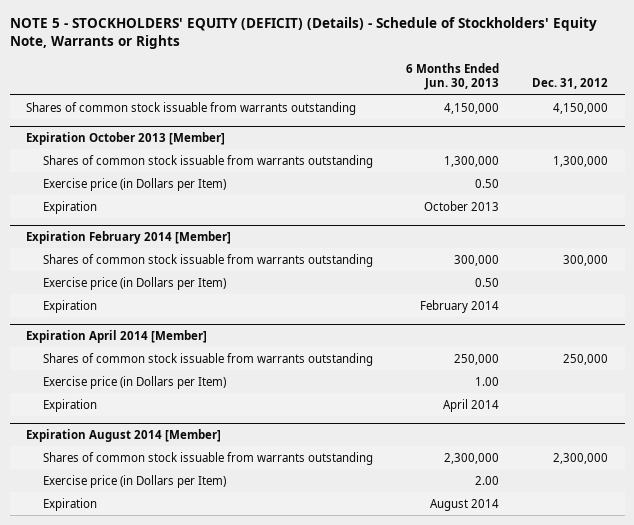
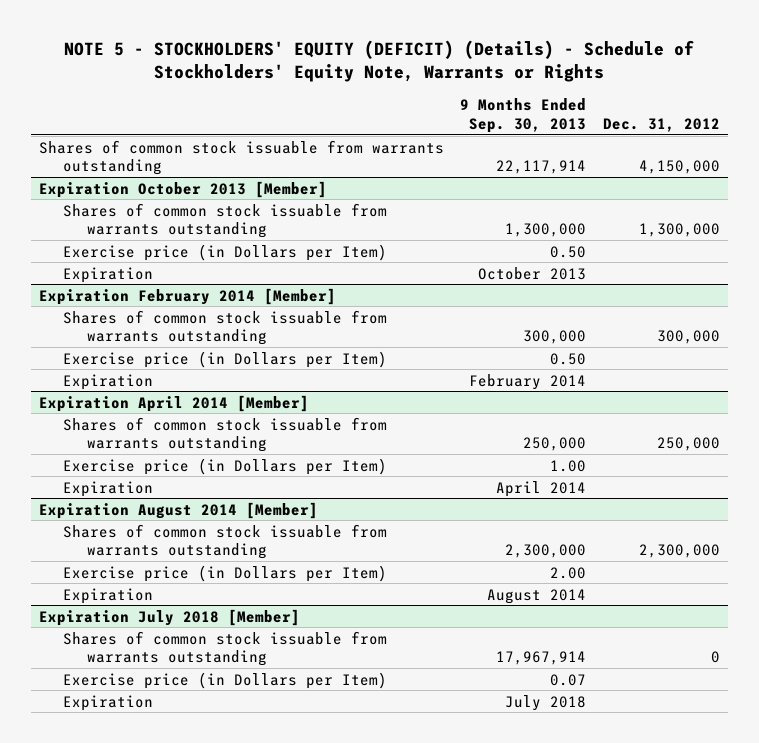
- | 6 Months Ended Jun. 30, 2013 | Dec. 31, 2012
+ | 9 Months Ended Sep. 30, 2013 | Dec. 31, 2012
+ Expiration July 2018 [Member]
+ Shares of common stock issuable from warrants outstanding | 17,967,914 | 0
+ Exercise price (in Dollars per Item) | 0.07 |
+ Expiration | July 2018 |

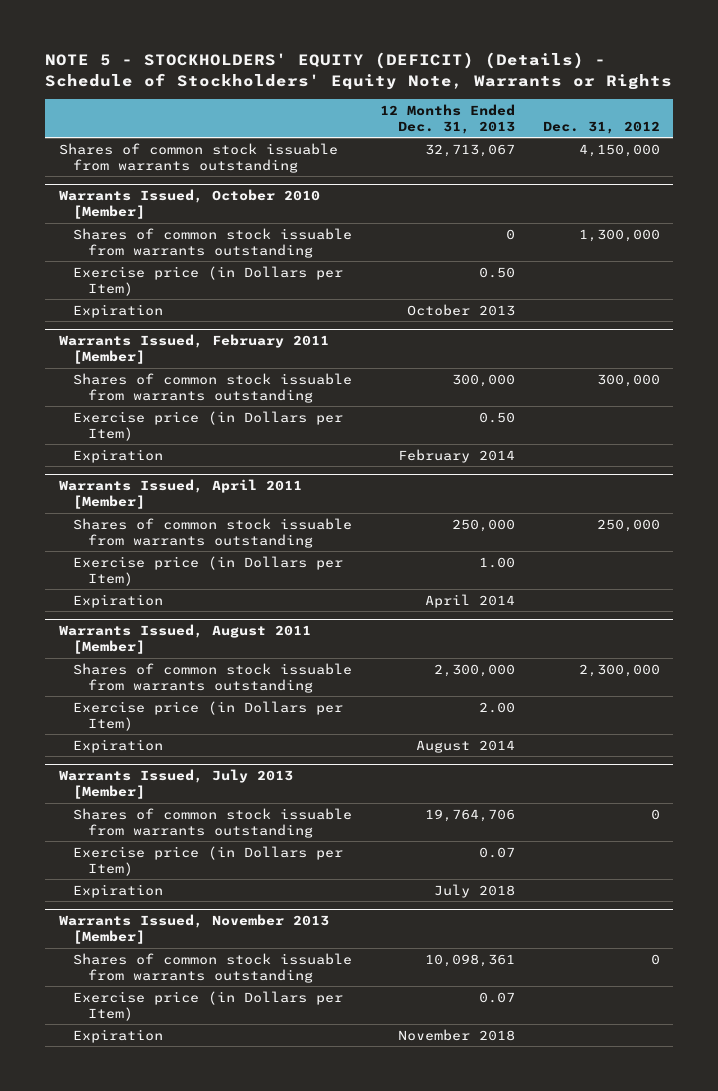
- | 9 Months Ended Sep. 30, 2013 | Dec. 31, 2012
+ | 12 Months Ended Dec. 31, 2013 | Dec. 31, 2012
- Expiration October 2013 [Member]
+ Warrants Issued, October 2010 [Member]
- Expiration February 2014 [Member]
+ Warrants Issued, February 2011 [Member]
- Expiration April 2014 [Member]
+ Warrants Issued, April 2011 [Member]
- Expiration August 2014 [Member]
+ Warrants Issued, August 2011 [Member]
- Expiration July 2018 [Member]
- Shares of common stock issuable from warrants outstanding | 17,967,914 | 0
- Exercise price (in Dollars per Item) | 0.07 |
- Expiration | July 2018 |
+ Warrants Issued, July 2013 [Member]
+ Shares of common stock issuable from warrants outstanding | 19,764,706 | 0
+ Exercise price (in Dollars per Item) | 0.07 |
+ Expiration | July 2018 |
+ Warrants Issued, November 2013 [Member]
+ Shares of common stock issuable from warrants outstanding | 10,098,361 | 0
+ Exercise price (in Dollars per Item) | 0.07 |
+ Expiration | November 2018 |

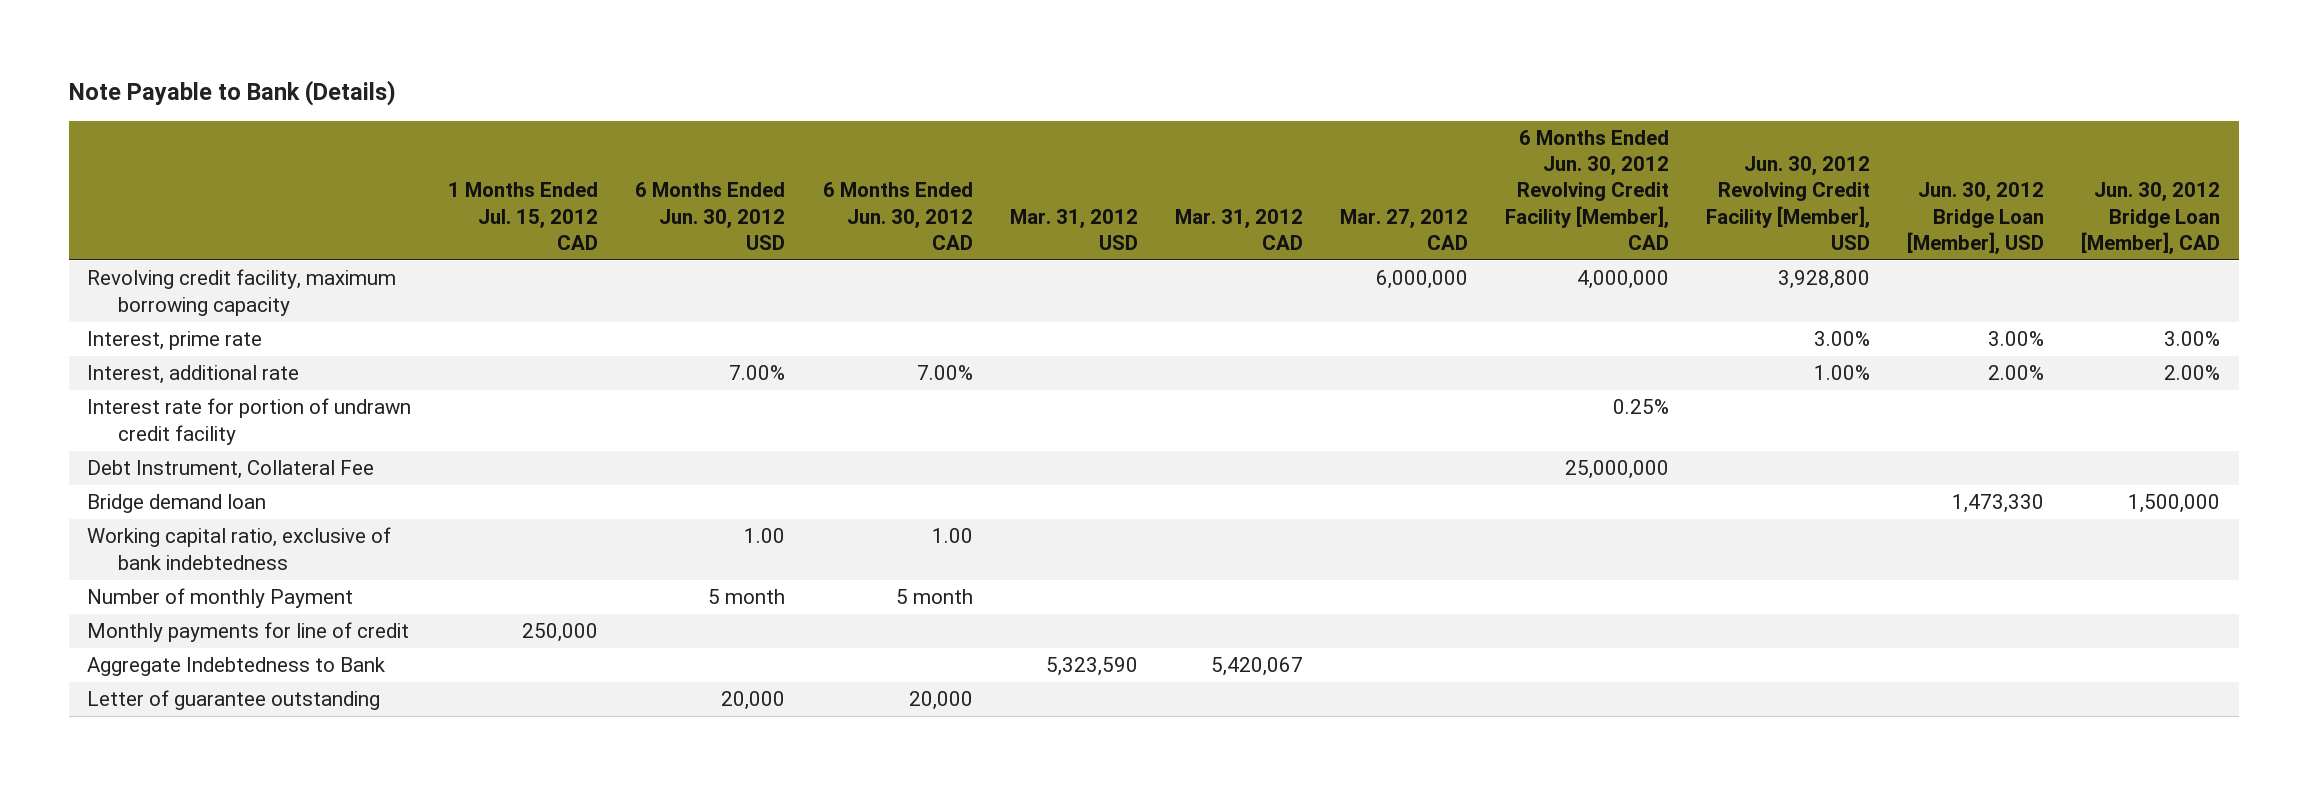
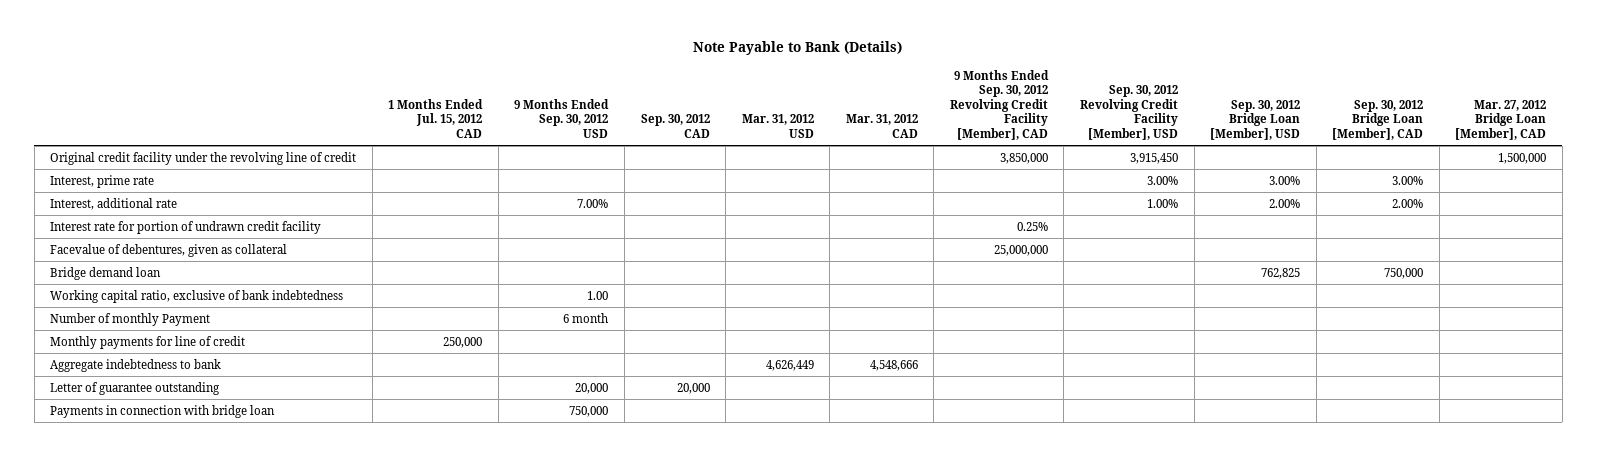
- | 1 Months Ended Jul. 15, 2012 CAD | 6 Months Ended Jun. 30, 2012 USD | 6 Months Ended Jun. 30, 2012 CAD | Mar. 31, 2012 USD | Mar. 31, 2012 CAD | Mar. 27, 2012 CAD | 6 Months Ended Jun. 30, 2012 Revolving Credit Facility [Member], CAD | Jun. 30, 2012 Revolving Credit Facility [Member], USD | Jun. 30, 2012 Bridge Loan [Member], USD | Jun. 30, 2012 Bridge Loan [Member], CAD
+ | 1 Months Ended Jul. 15, 2012 CAD | 9 Months Ended Sep. 30, 2012 USD | Sep. 30, 2012 CAD | Mar. 31, 2012 USD | Mar. 31, 2012 CAD | 9 Months Ended Sep. 30, 2012 Revolving Credit Facility [Member], CAD | Sep. 30, 2012 Revolving Credit Facility [Member], USD | Sep. 30, 2012 Bridge Loan [Member], USD | Sep. 30, 2012 Bridge Loan [Member], CAD | Mar. 27, 2012 Bridge Loan [Member], CAD
- Revolving credit facility, maximum borrowing capacity | | | | | | 6,000,000 | 4,000,000 | 3,928,800 | |
+ Original credit facility under the revolving line of credit | | | | | | 3,850,000 | 3,915,450 | | | 1,500,000
- Debt Instrument, Collateral Fee | | | | | | | 25,000,000 | | |
+ Facevalue of debentures, given as collateral | | | | | | 25,000,000 | | | |
- Aggregate Indebtedness to Bank | | | | 5,323,590 | 5,420,067 | | | | |
+ Aggregate indebtedness to bank | | | | 4,626,449 | 4,548,666 | | | | |
+ Payments in connection with bridge loan | | 750,000 | | | | | | | |

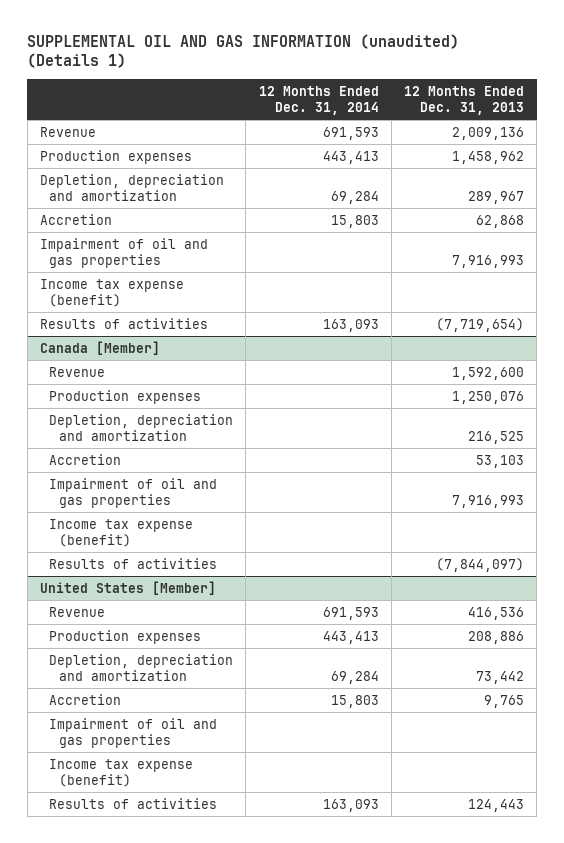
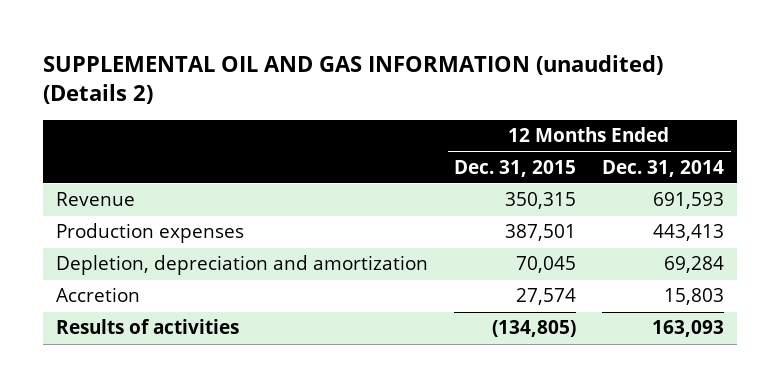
- SUPPLEMENTAL OIL AND GAS INFORMATION (unaudited) (Details 1)
+ SUPPLEMENTAL OIL AND GAS INFORMATION (unaudited) (Details 2)
- | 12 Months Ended Dec. 31, 2014 | 12 Months Ended Dec. 31, 2013
+ | 12 Months Ended Dec. 31, 2015 | 12 Months Ended Dec. 31, 2014
- Impairment of oil and gas properties | | 7,916,993
- Income tax expense (benefit)
- Canada [Member]
- Revenue | | 1,592,600
- Production expenses | | 1,250,076
- Depletion, depreciation and amortization | | 216,525
- Accretion | | 53,103
- Impairment of oil and gas properties | | 7,916,993
- Income tax expense (benefit)
- Results of activities | | (7,844,097)
- United States [Member]
- Revenue | 691,593 | 416,536
- Production expenses | 443,413 | 208,886
- Depletion, depreciation and amortization | 69,284 | 73,442
- Accretion | 15,803 | 9,765
- Impairment of oil and gas properties
- Income tax expense (benefit)
- Results of activities | 163,093 | 124,443

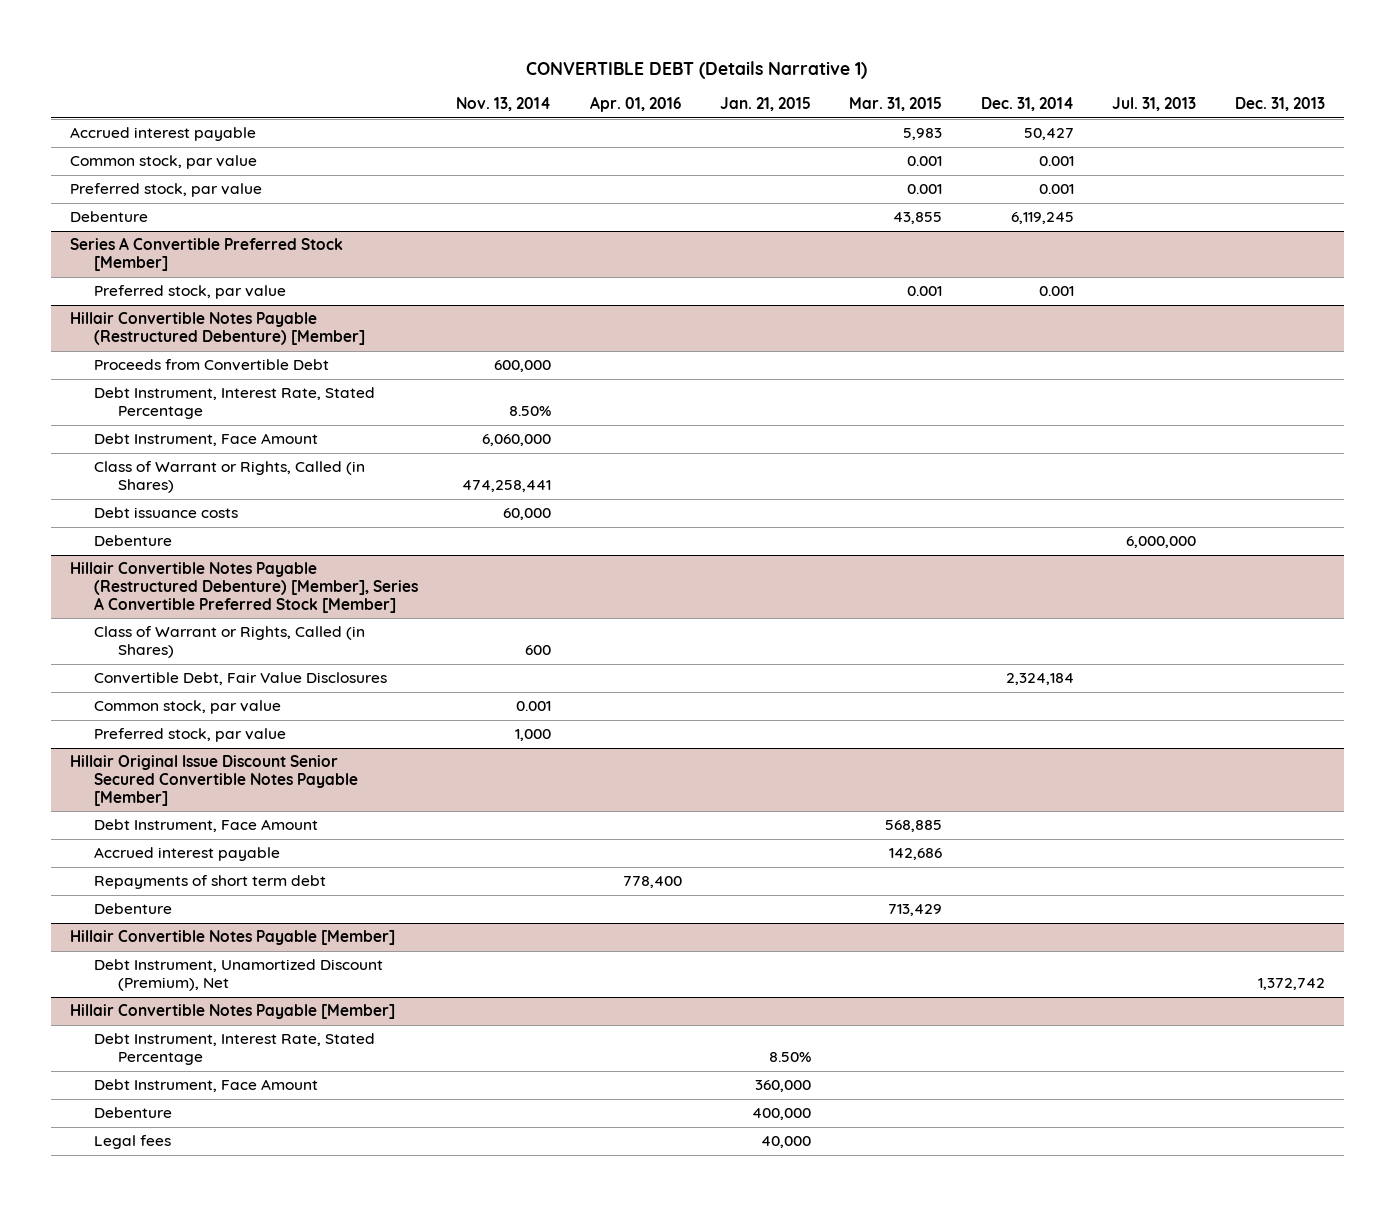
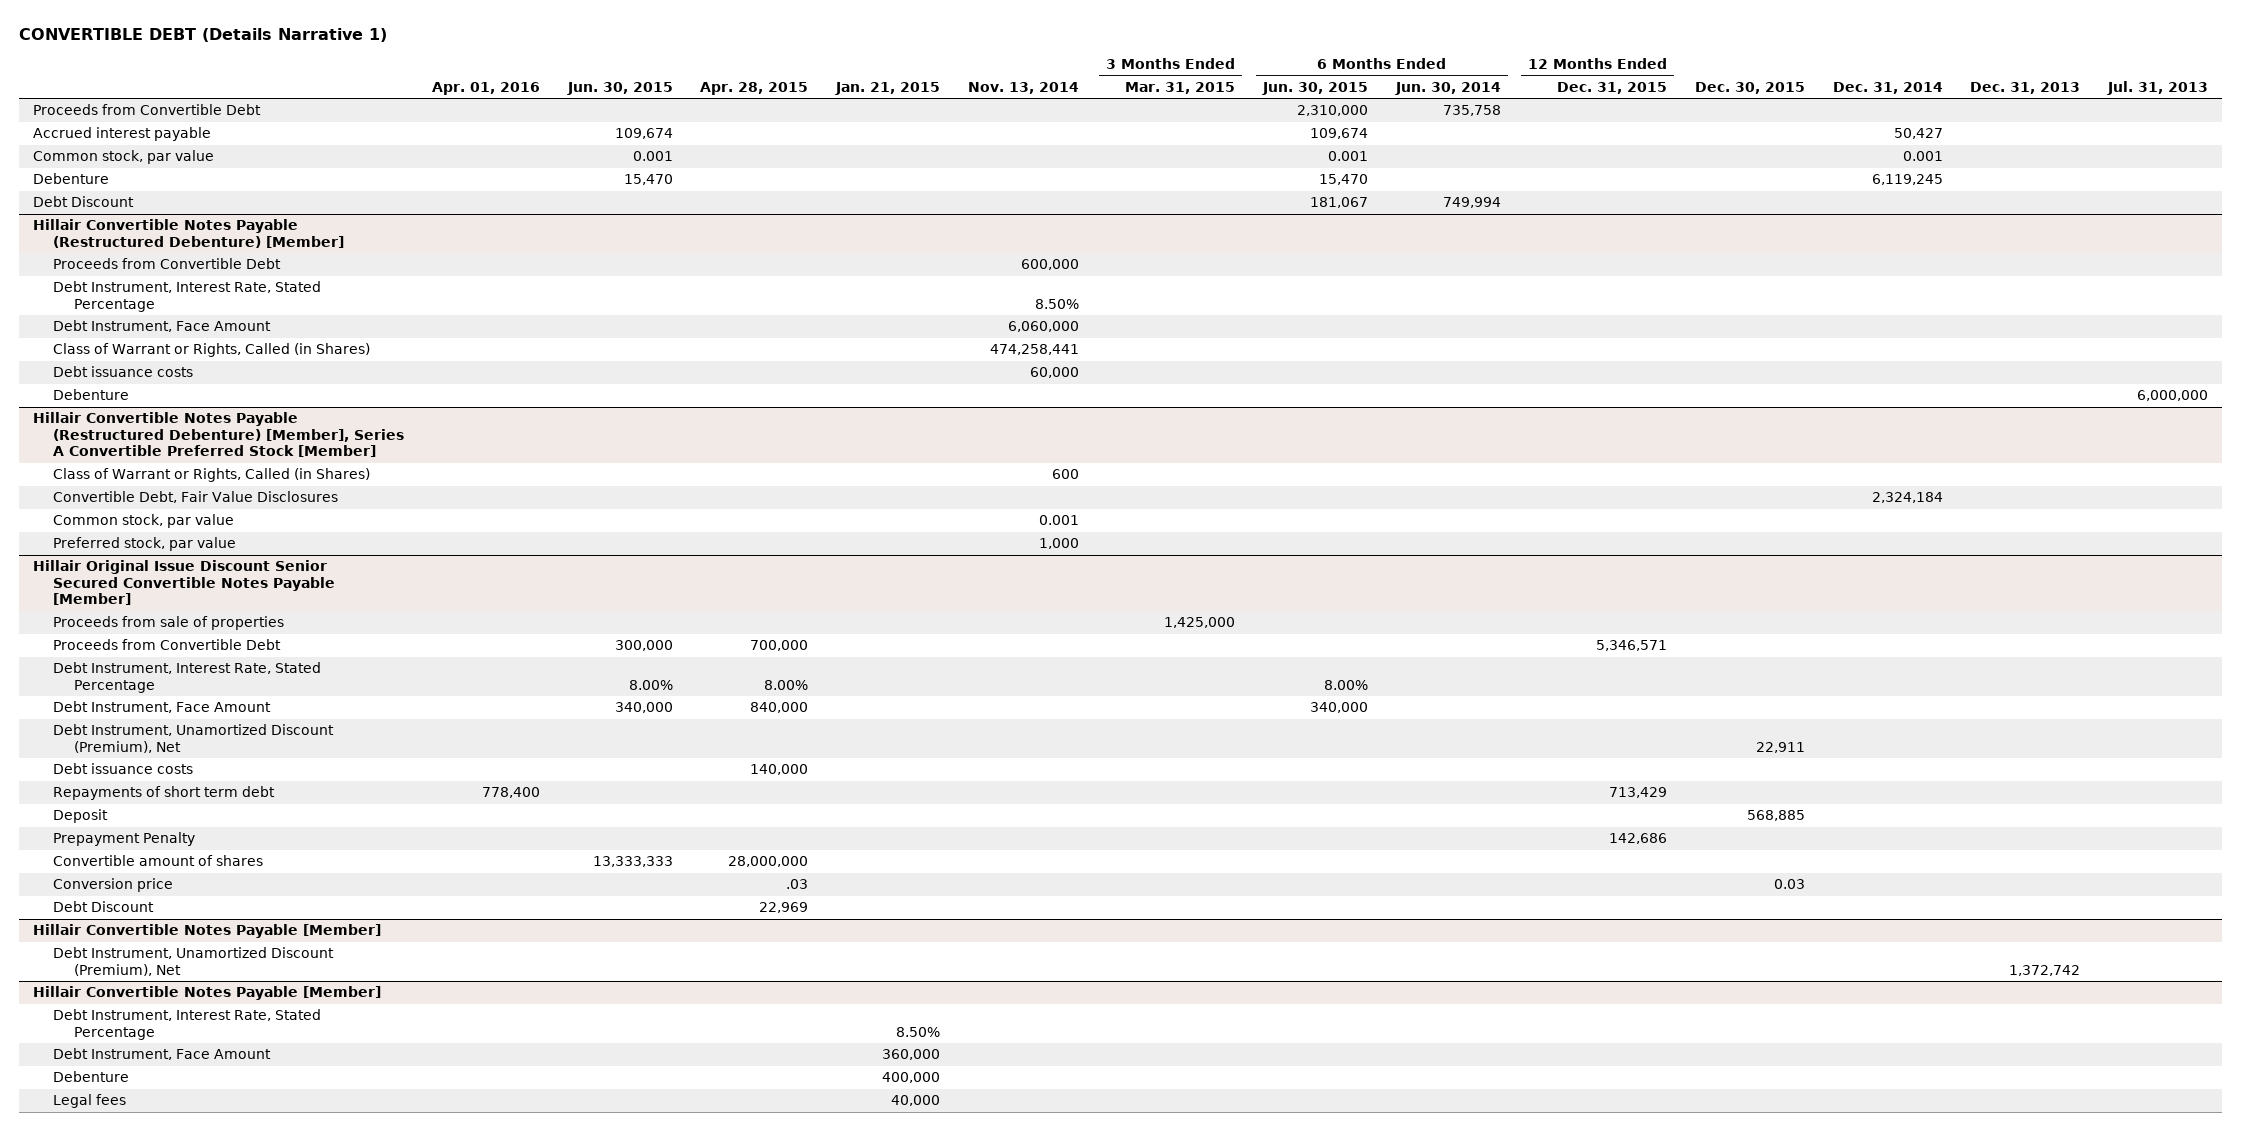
- | Nov. 13, 2014 | Apr. 01, 2016 | Jan. 21, 2015 | Mar. 31, 2015 | Dec. 31, 2014 | Jul. 31, 2013 | Dec. 31, 2013
+ | Apr. 01, 2016 | Jun. 30, 2015 | Apr. 28, 2015 | Jan. 21, 2015 | Nov. 13, 2014 | 3 Months Ended Mar. 31, 2015 | 6 Months Ended Jun. 30, 2015 | 6 Months Ended Jun. 30, 2014 | 12 Months Ended Dec. 31, 2015 | Dec. 30, 2015 | Dec. 31, 2014 | Dec. 31, 2013 | Jul. 31, 2013
+ Proceeds from Convertible Debt | | | | | | | 2,310,000 | 735,758 | | | | |
- Preferred stock, par value | | | | 0.001 | 0.001 | |
- Series A Convertible Preferred Stock [Member]
- Preferred stock, par value | | | | 0.001 | 0.001 | |
+ Debt Discount | | | | | | | 181,067 | 749,994 | | | | |
@ Hillair Original Issue Discount Senior Secured Convertible Notes Payable [Member]
+ Proceeds from sale of properties | | | | | | 1,425,000 | | | | | | |
+ Proceeds from Convertible Debt | | 300,000 | 700,000 | | | | | | 5,346,571 | | | |
+ Debt Instrument, Interest Rate, Stated Percentage | | 8.00% | 8.00% | | | | 8.00% | | | | | |
- Accrued interest payable | | | | 142,686 | | |
+ Debt Instrument, Unamortized Discount (Premium), Net | | | | | | | | | | 22,911 | | |
+ Debt issuance costs | | | 140,000 | | | | | | | | | |
- Debenture | | | | 713,429 | | |
+ Deposit | | | | | | | | | | 568,885 | | |
+ Prepayment Penalty | | | | | | | | | 142,686 | | | |
+ Convertible amount of shares | | 13,333,333 | 28,000,000 | | | | | | | | | |
+ Conversion price | | | .03 | | | | | | | 0.03 | | |
+ Debt Discount | | | 22,969 | | | | | | | | | |

